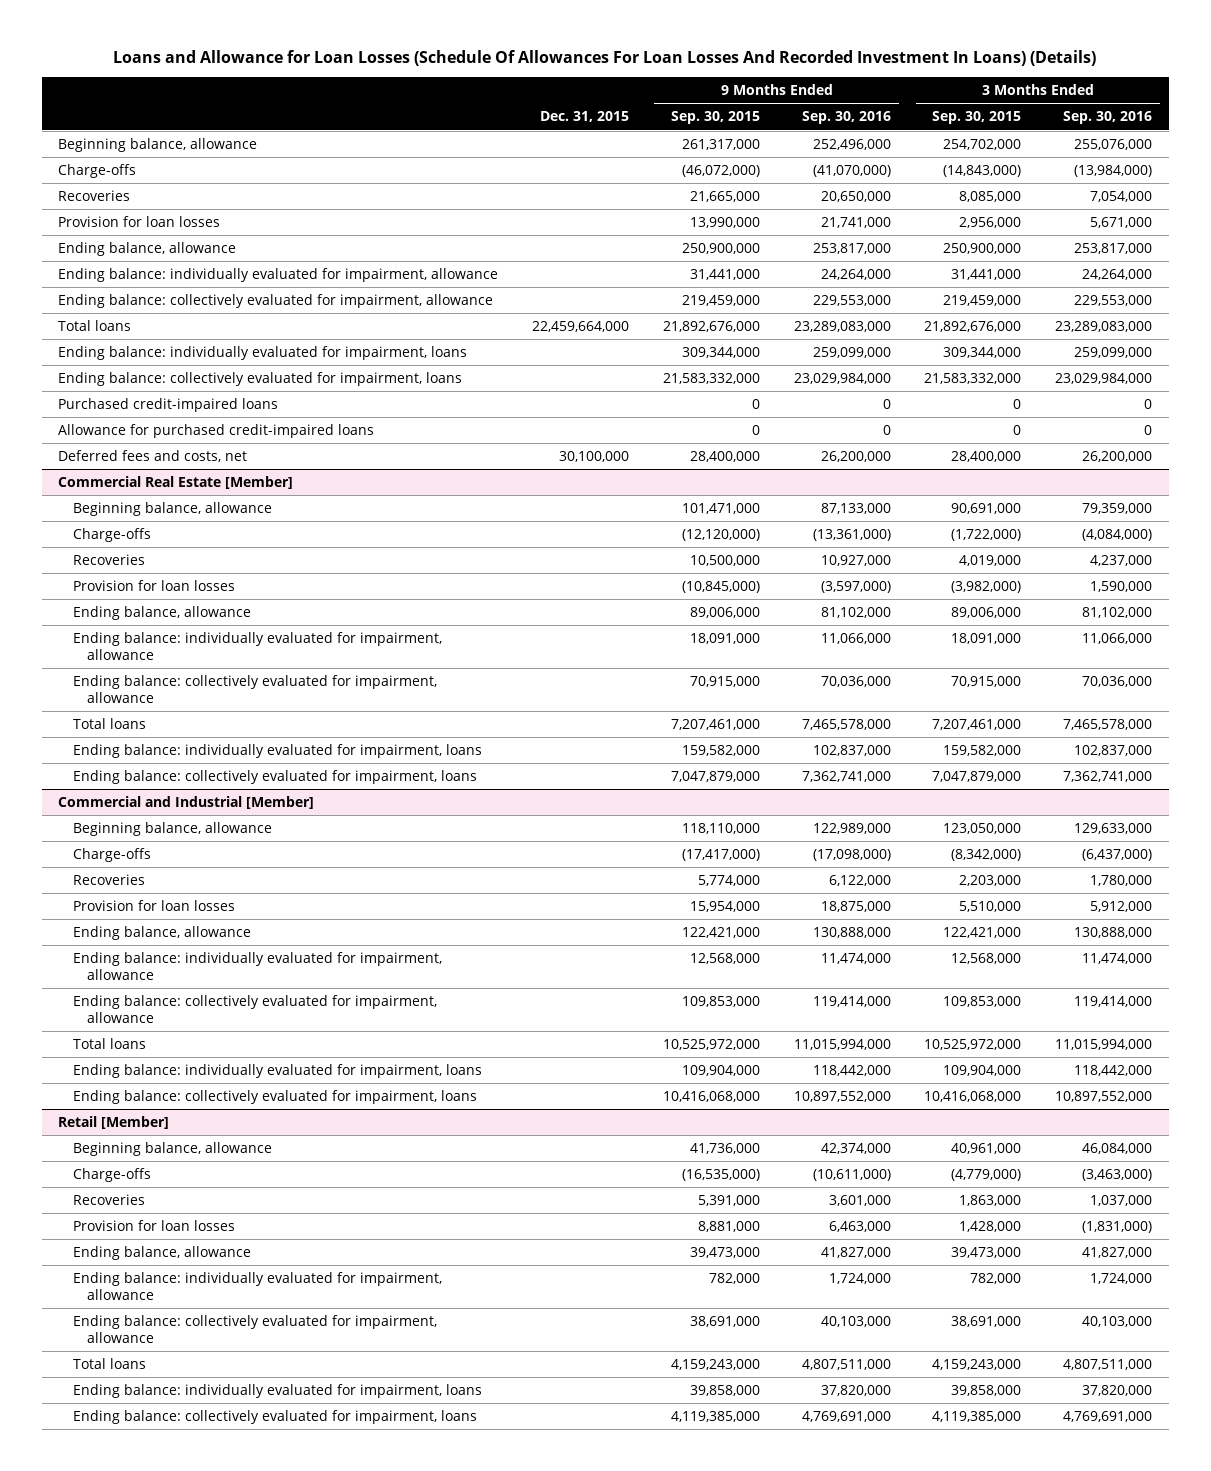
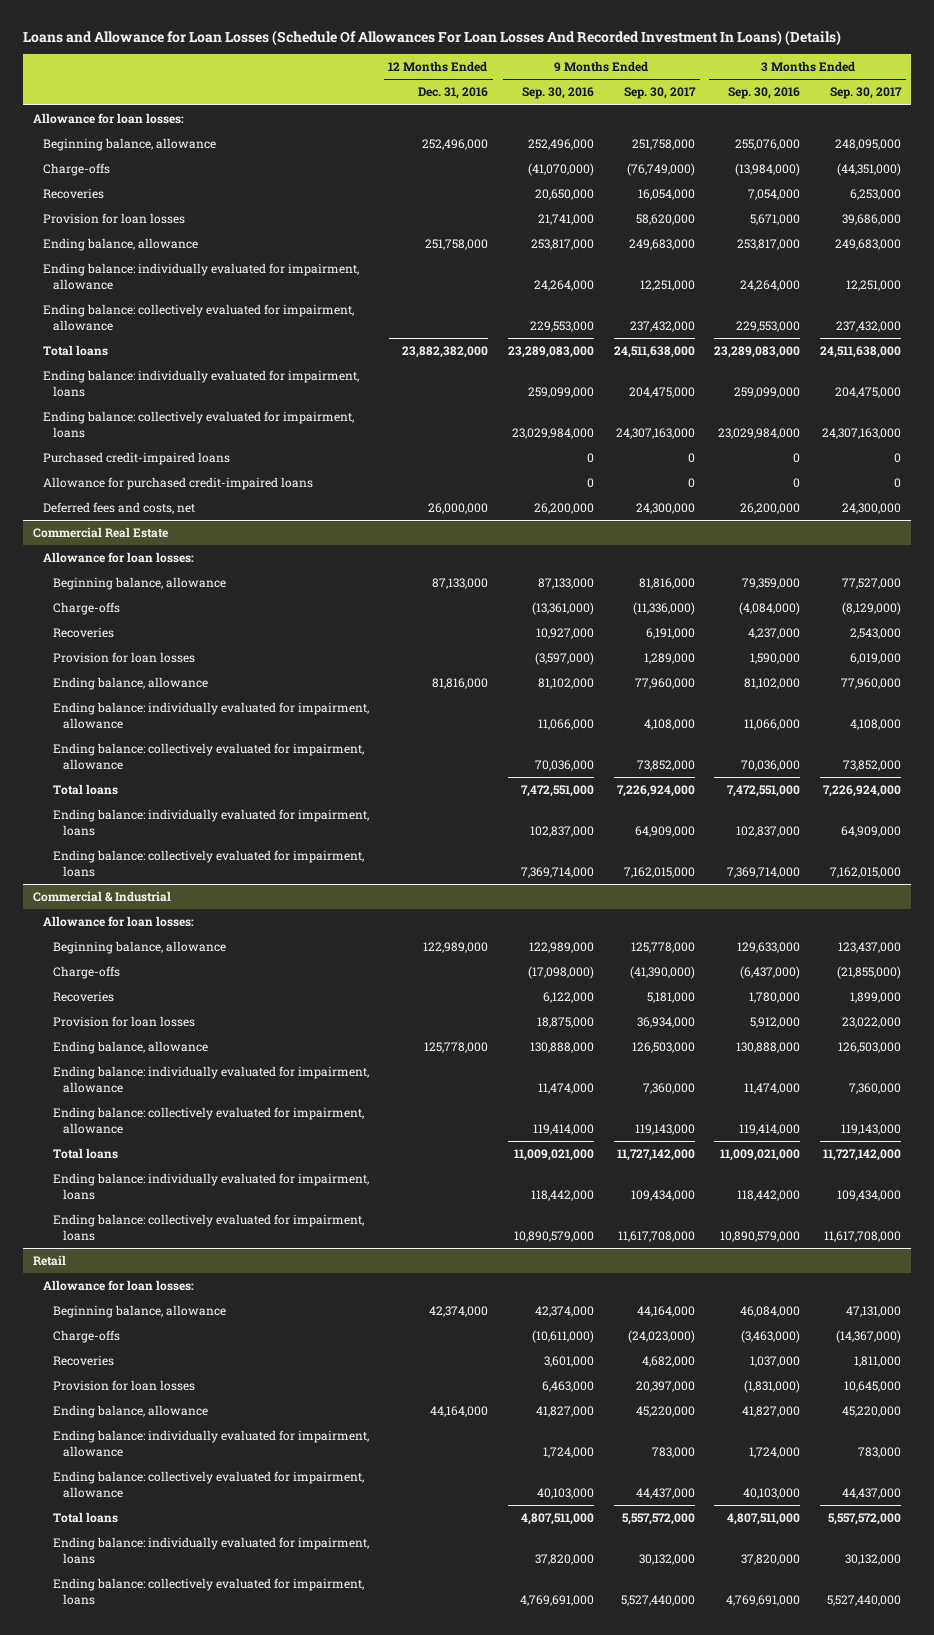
- | Dec. 31, 2015 | 9 Months Ended Sep. 30, 2015 | 9 Months Ended Sep. 30, 2016 | 3 Months Ended Sep. 30, 2015 | 3 Months Ended Sep. 30, 2016
+ | 12 Months Ended Dec. 31, 2016 | 9 Months Ended Sep. 30, 2016 | 9 Months Ended Sep. 30, 2017 | 3 Months Ended Sep. 30, 2016 | 3 Months Ended Sep. 30, 2017
+ Allowance for loan losses:
- Commercial Real Estate [Member]
+ Commercial Real Estate
+ Allowance for loan losses:
- Total loans | | 7,207,461,000 | 7,465,578,000 | 7,207,461,000 | 7,465,578,000
+ Total loans | | 7,472,551,000 | 7,226,924,000 | 7,472,551,000 | 7,226,924,000
- Ending balance: collectively evaluated for impairment, loans | | 7,047,879,000 | 7,362,741,000 | 7,047,879,000 | 7,362,741,000
- Commercial and Industrial [Member]
+ Ending balance: collectively evaluated for impairment, loans | | 7,369,714,000 | 7,162,015,000 | 7,369,714,000 | 7,162,015,000
+ Commercial & Industrial
+ Allowance for loan losses:
- Total loans | | 10,525,972,000 | 11,015,994,000 | 10,525,972,000 | 11,015,994,000
+ Total loans | | 11,009,021,000 | 11,727,142,000 | 11,009,021,000 | 11,727,142,000
- Ending balance: collectively evaluated for impairment, loans | | 10,416,068,000 | 10,897,552,000 | 10,416,068,000 | 10,897,552,000
- Retail [Member]
+ Ending balance: collectively evaluated for impairment, loans | | 10,890,579,000 | 11,617,708,000 | 10,890,579,000 | 11,617,708,000
+ Retail
+ Allowance for loan losses:

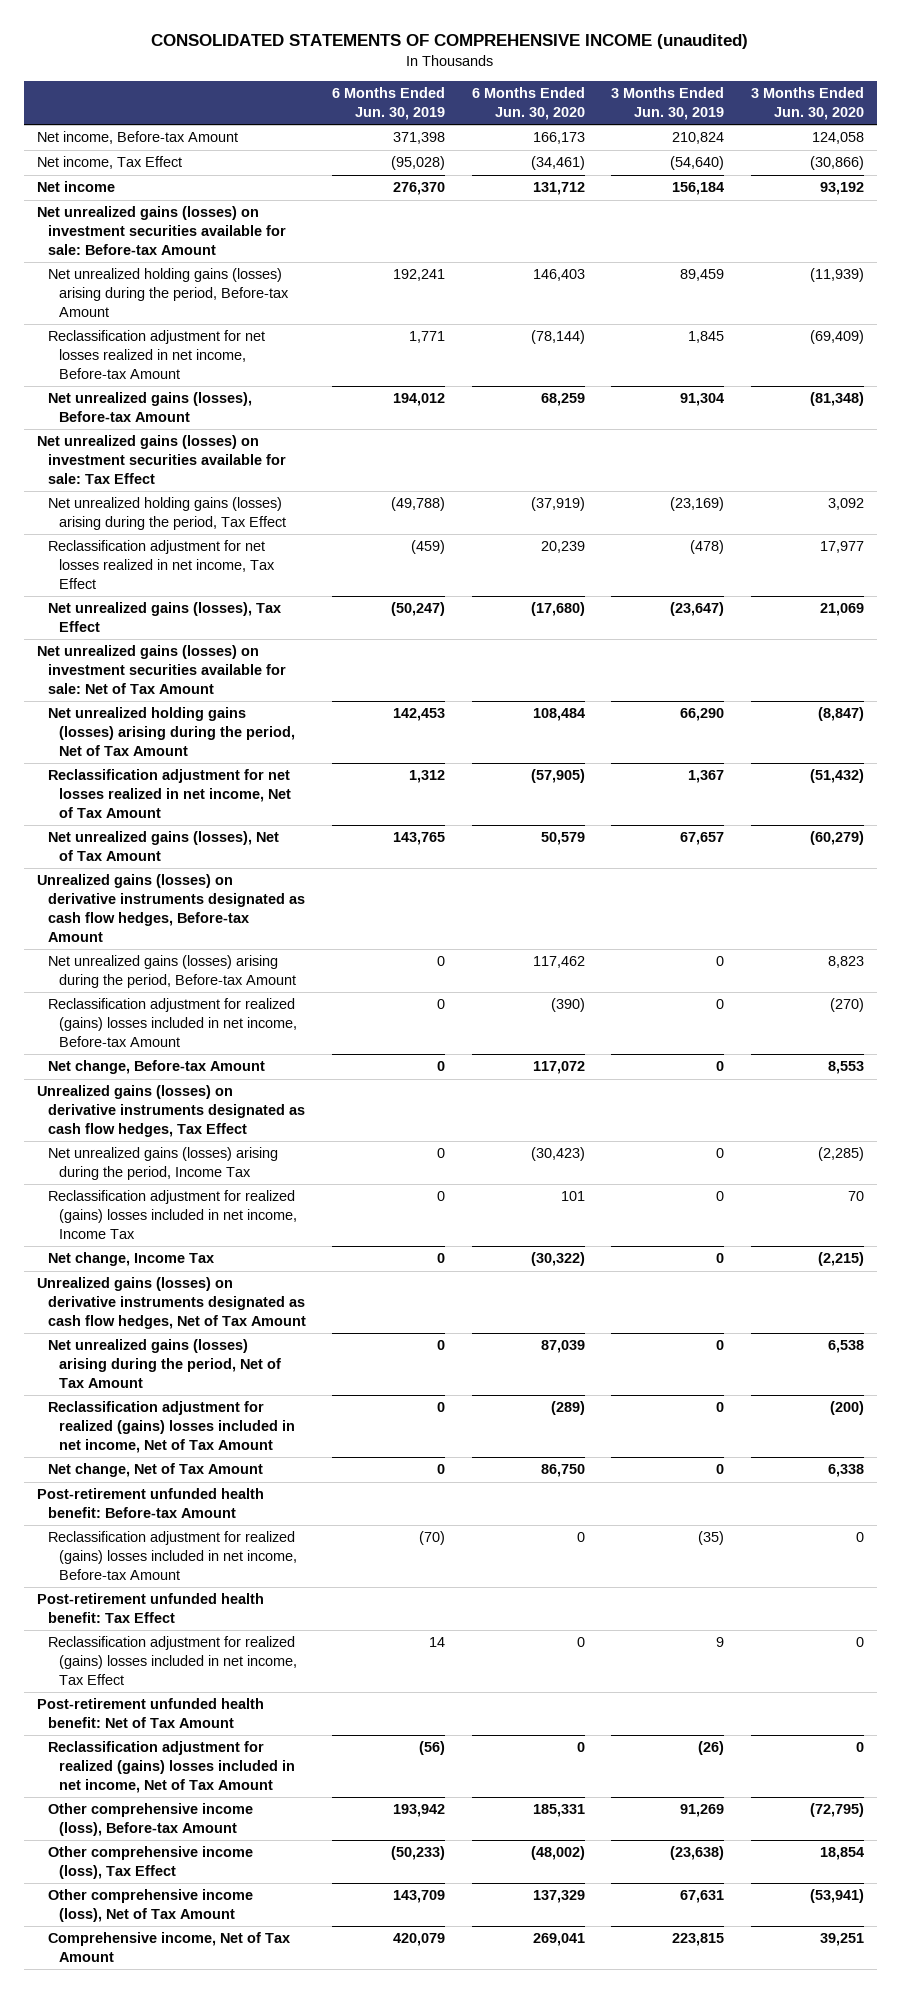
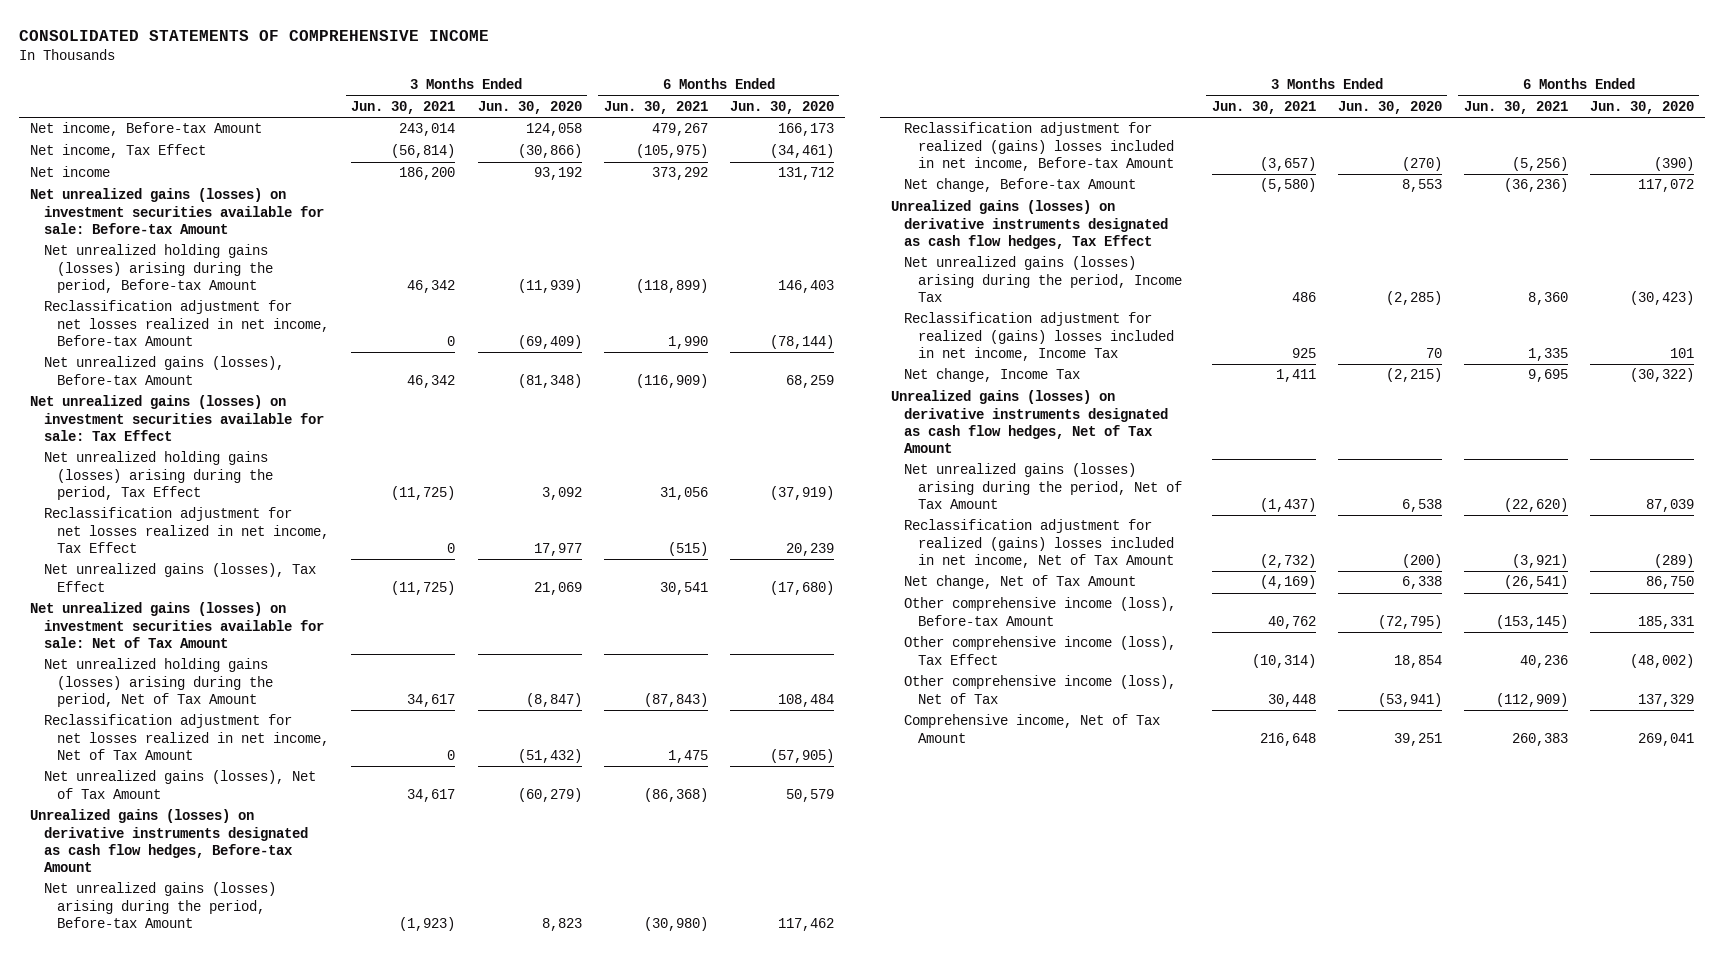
- CONSOLIDATED STATEMENTS OF COMPREHENSIVE INCOME (unaudited)
+ CONSOLIDATED STATEMENTS OF COMPREHENSIVE INCOME
- | 6 Months Ended Jun. 30, 2019 | 6 Months Ended Jun. 30, 2020 | 3 Months Ended Jun. 30, 2019 | 3 Months Ended Jun. 30, 2020
+ | 3 Months Ended Jun. 30, 2021 | 3 Months Ended Jun. 30, 2020 | 6 Months Ended Jun. 30, 2021 | 6 Months Ended Jun. 30, 2020
- Post-retirement unfunded health benefit: Before-tax Amount
- Reclassification adjustment for realized (gains) losses included in net income, Before-tax Amount | (70) | 0 | (35) | 0
- Post-retirement unfunded health benefit: Tax Effect
- Reclassification adjustment for realized (gains) losses included in net income, Tax Effect | 14 | 0 | 9 | 0
- Post-retirement unfunded health benefit: Net of Tax Amount
- Reclassification adjustment for realized (gains) losses included in net income, Net of Tax Amount | (56) | 0 | (26) | 0
- Other comprehensive income (loss), Net of Tax Amount | 143,709 | 137,329 | 67,631 | (53,941)
+ Other comprehensive income (loss), Net of Tax | 30,448 | (53,941) | (112,909) | 137,329

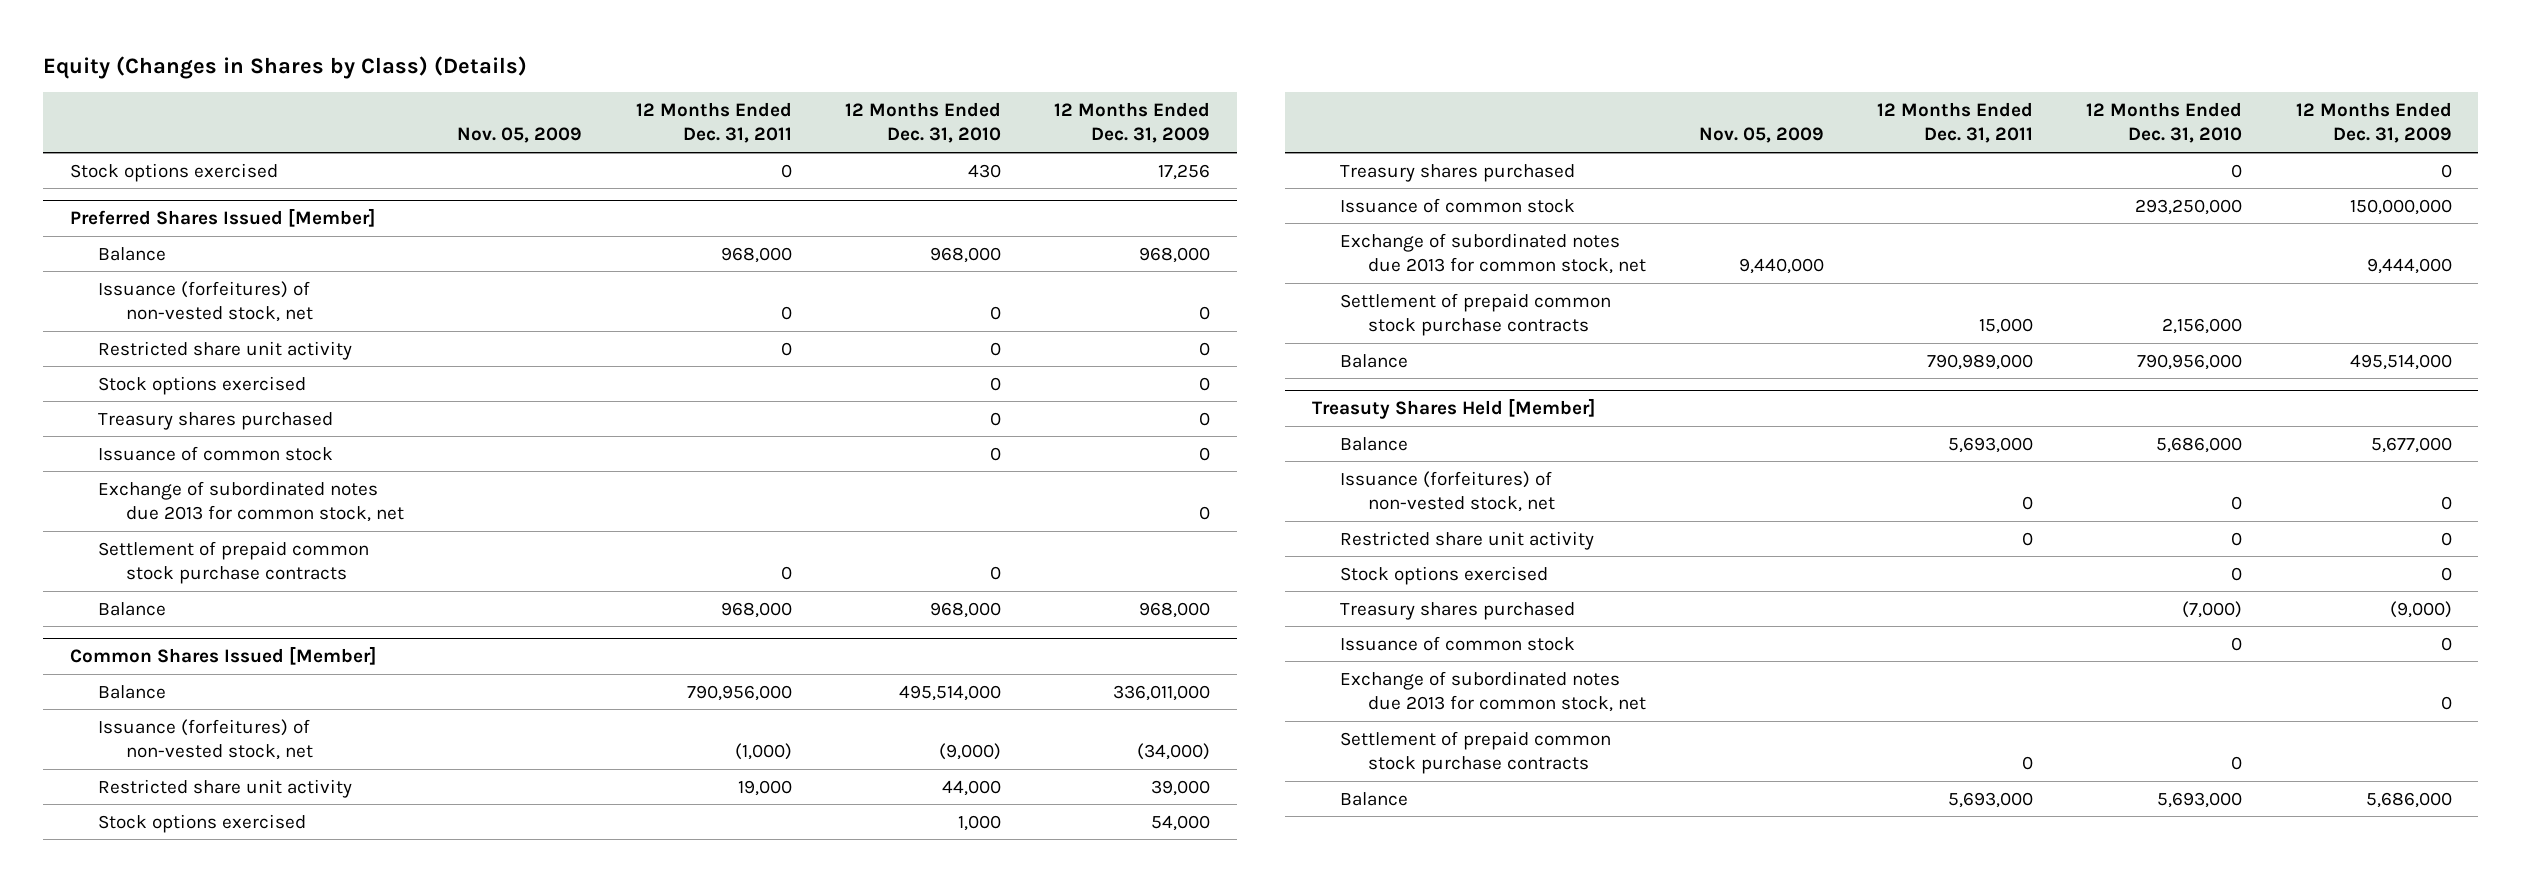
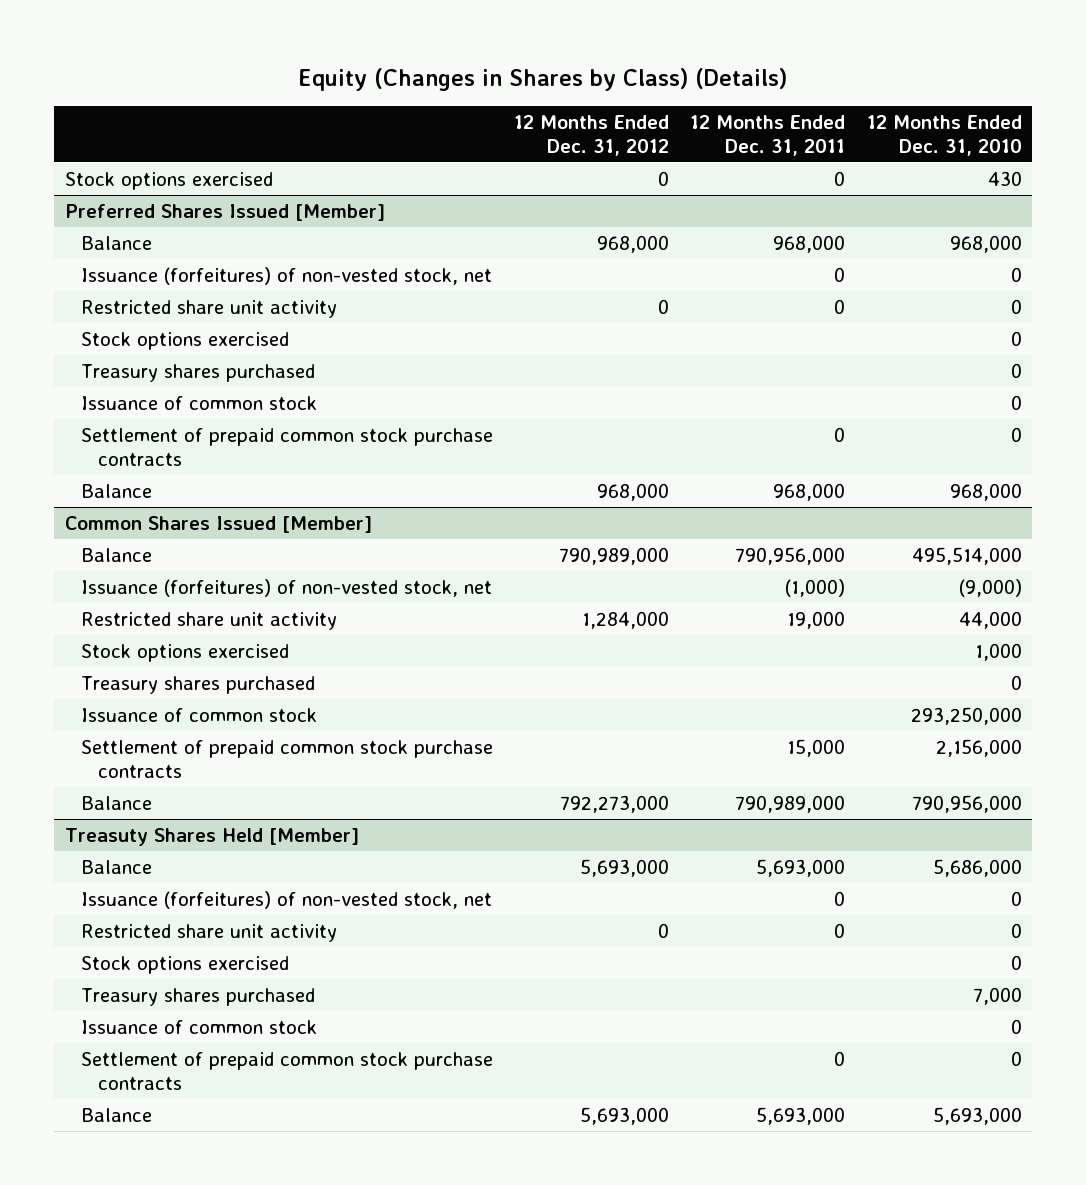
- | Nov. 05, 2009 | 12 Months Ended Dec. 31, 2011 | 12 Months Ended Dec. 31, 2010 | 12 Months Ended Dec. 31, 2009
+ | 12 Months Ended Dec. 31, 2012 | 12 Months Ended Dec. 31, 2011 | 12 Months Ended Dec. 31, 2010
@ Preferred Shares Issued [Member]
- Exchange of subordinated notes due 2013 for common stock, net | | | | 0
@ Common Shares Issued [Member]
- Exchange of subordinated notes due 2013 for common stock, net | 9,440,000 | | | 9,444,000
@ Treasuty Shares Held [Member]
- Treasury shares purchased | | | (7,000) | (9,000)
+ Treasury shares purchased | | | 7,000
- Exchange of subordinated notes due 2013 for common stock, net | | | | 0

